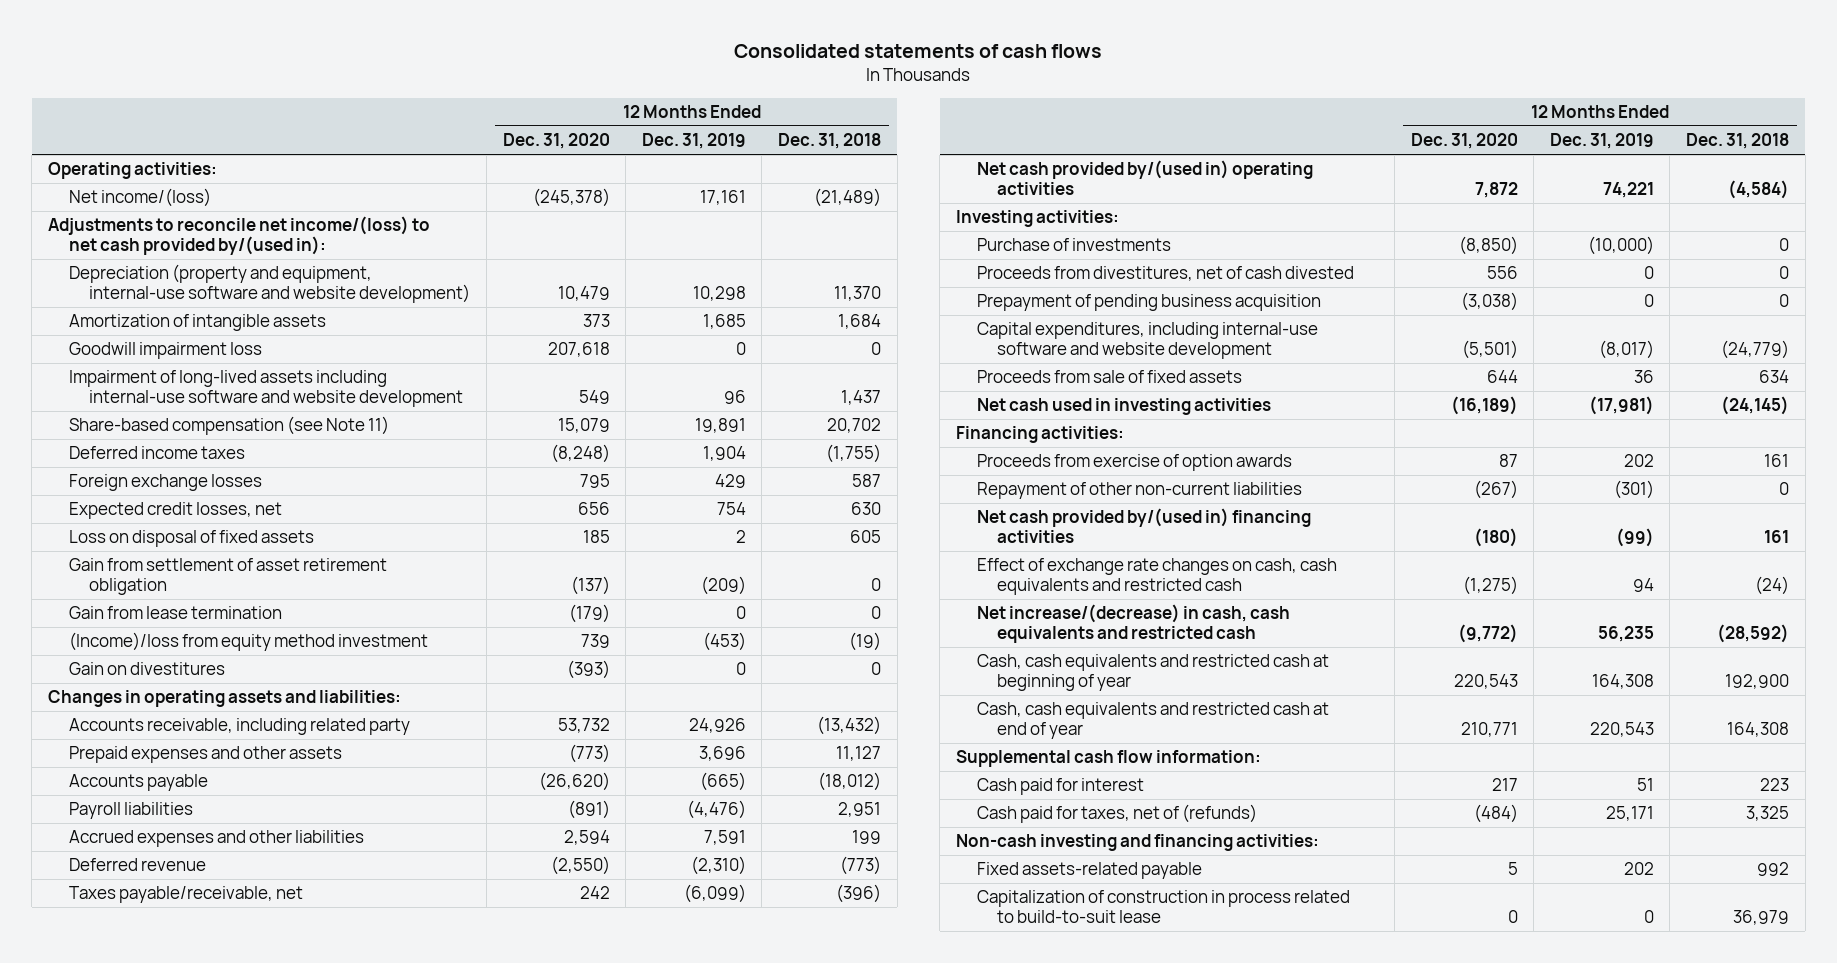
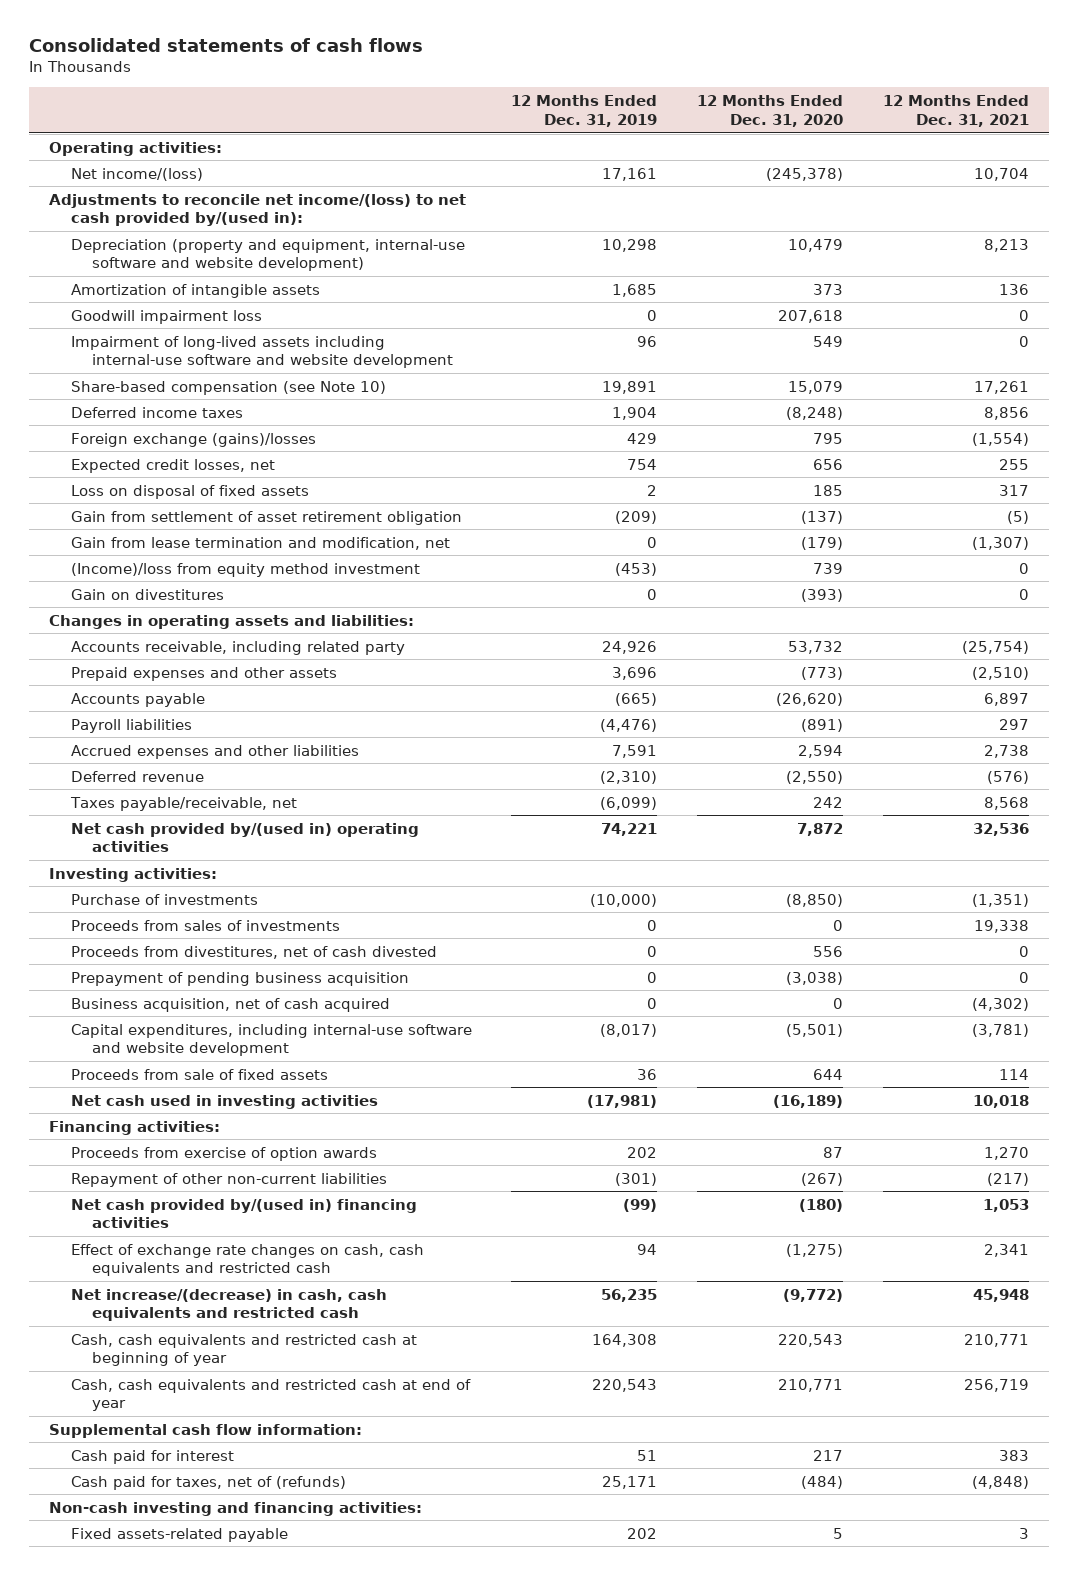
- | 12 Months Ended Dec. 31, 2020 | 12 Months Ended Dec. 31, 2019 | 12 Months Ended Dec. 31, 2018
+ | 12 Months Ended Dec. 31, 2019 | 12 Months Ended Dec. 31, 2020 | 12 Months Ended Dec. 31, 2021
- Share-based compensation (see Note 11) | 15,079 | 19,891 | 20,702
+ Share-based compensation (see Note 10) | 19,891 | 15,079 | 17,261
- Foreign exchange losses | 795 | 429 | 587
+ Foreign exchange (gains)/losses | 429 | 795 | (1,554)
- Gain from lease termination | (179) | 0 | 0
+ Gain from lease termination and modification, net | 0 | (179) | (1,307)
+ Proceeds from sales of investments | 0 | 0 | 19,338
+ Business acquisition, net of cash acquired | 0 | 0 | (4,302)
- Capitalization of construction in process related to build-to-suit lease | 0 | 0 | 36,979

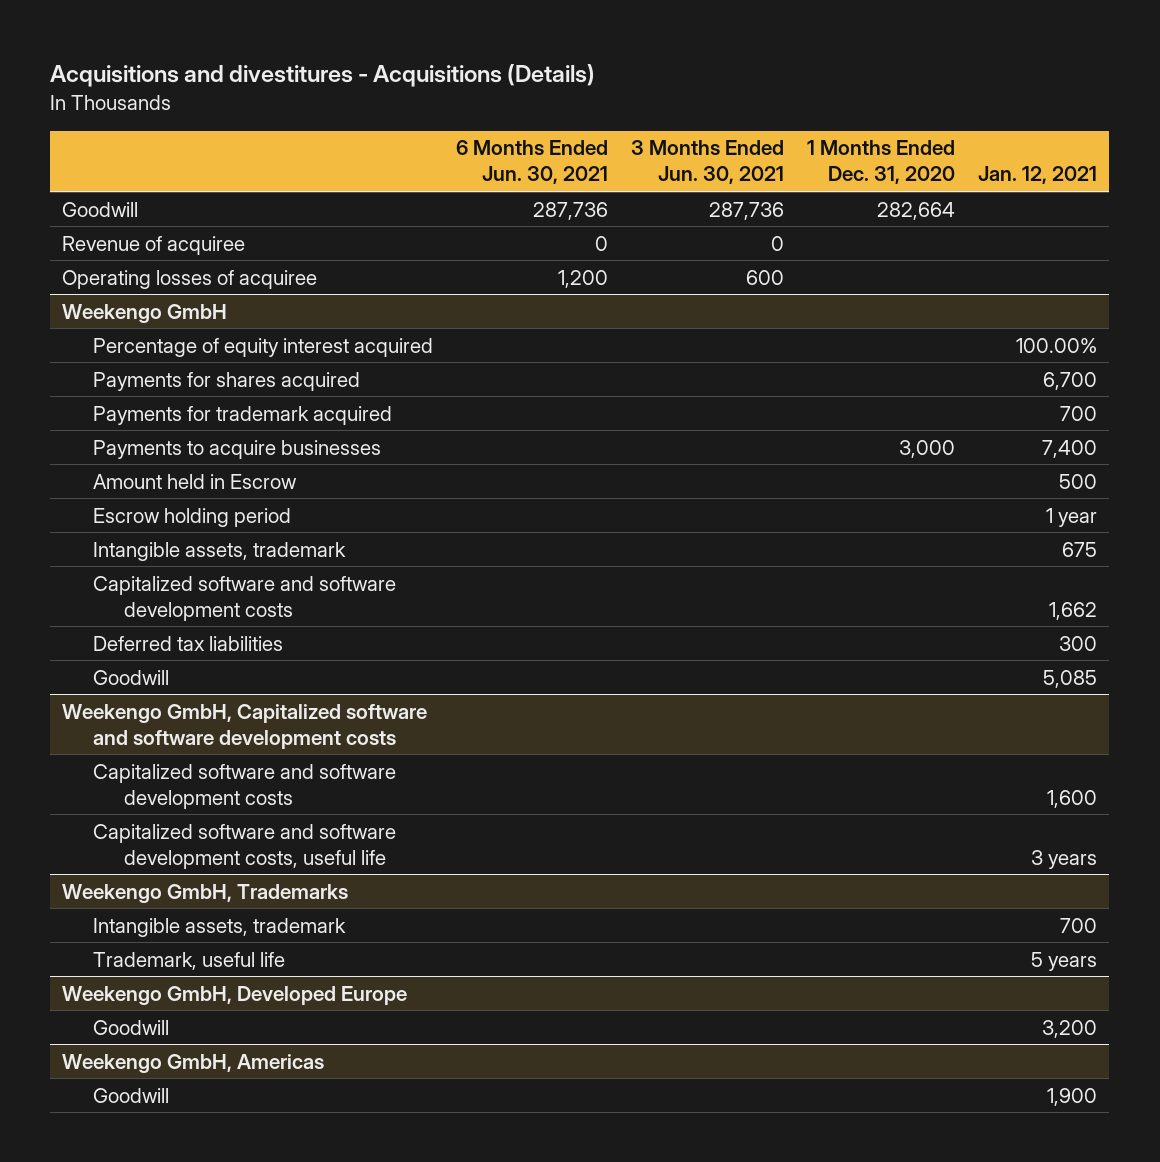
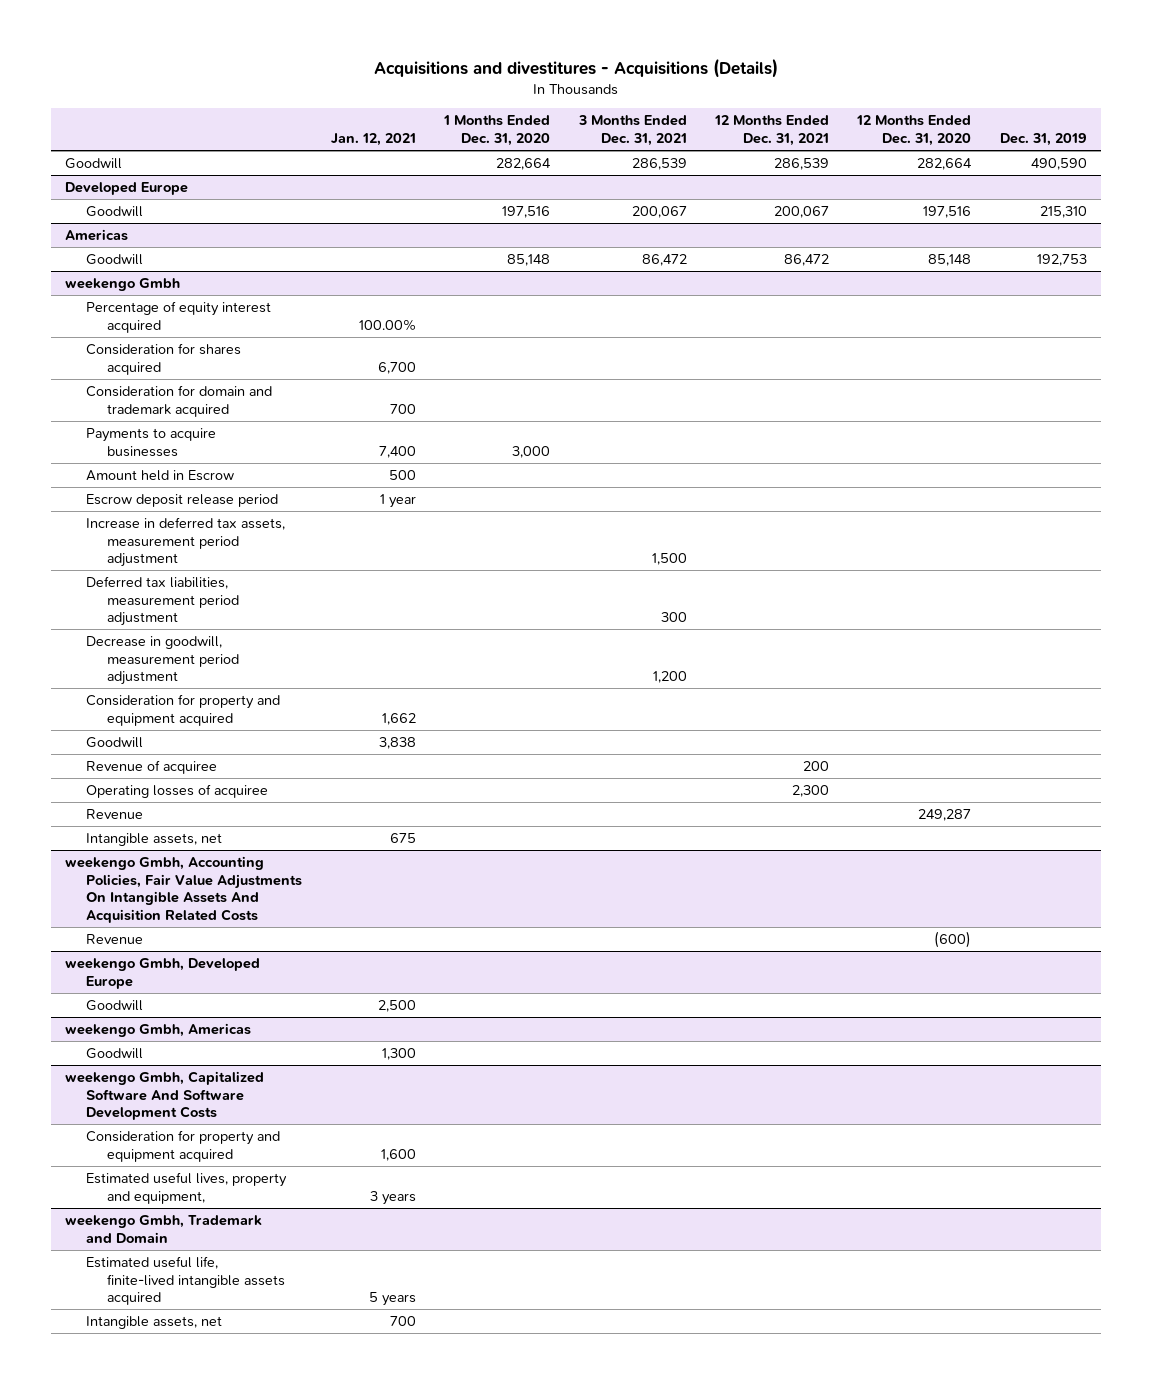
- | 6 Months Ended Jun. 30, 2021 | 3 Months Ended Jun. 30, 2021 | 1 Months Ended Dec. 31, 2020 | Jan. 12, 2021
+ | Jan. 12, 2021 | 1 Months Ended Dec. 31, 2020 | 3 Months Ended Dec. 31, 2021 | 12 Months Ended Dec. 31, 2021 | 12 Months Ended Dec. 31, 2020 | Dec. 31, 2019
- Revenue of acquiree | 0 | 0 | |
- Operating losses of acquiree | 1,200 | 600 | |
- Weekengo GmbH
+ Developed Europe
+ Goodwill | | 197,516 | 200,067 | 200,067 | 197,516 | 215,310
+ Americas
+ Goodwill | | 85,148 | 86,472 | 86,472 | 85,148 | 192,753
+ weekengo Gmbh
- Payments for shares acquired | | | | 6,700
- Payments for trademark acquired | | | | 700
+ Consideration for shares acquired | 6,700 | | | | |
+ Consideration for domain and trademark acquired | 700 | | | | |
- Escrow holding period | | | | 1 year
- Intangible assets, trademark | | | | 675
- Capitalized software and software development costs | | | | 1,662
- Deferred tax liabilities | | | | 300
- Goodwill | | | | 5,085
- Weekengo GmbH, Capitalized software and software development costs
- Capitalized software and software development costs | | | | 1,600
- Capitalized software and software development costs, useful life | | | | 3 years
- Weekengo GmbH, Trademarks
- Intangible assets, trademark | | | | 700
- Trademark, useful life | | | | 5 years
- Weekengo GmbH, Developed Europe
- Goodwill | | | | 3,200
- Weekengo GmbH, Americas
- Goodwill | | | | 1,900
+ Escrow deposit release period | 1 year | | | | |
+ Increase in deferred tax assets, measurement period adjustment | | | 1,500 | | |
+ Deferred tax liabilities, measurement period adjustment | | | 300 | | |
+ Decrease in goodwill, measurement period adjustment | | | 1,200 | | |
+ Consideration for property and equipment acquired | 1,662 | | | | |
+ Goodwill | 3,838 | | | | |
+ Revenue of acquiree | | | | 200 | |
+ Operating losses of acquiree | | | | 2,300 | |
+ Revenue | | | | | 249,287 |
+ Intangible assets, net | 675 | | | | |
+ weekengo Gmbh, Accounting Policies, Fair Value Adjustments On Intangible Assets And Acquisition Related Costs
+ Revenue | | | | | (600) |
+ weekengo Gmbh, Developed Europe
+ Goodwill | 2,500 | | | | |
+ weekengo Gmbh, Americas
+ Goodwill | 1,300 | | | | |
+ weekengo Gmbh, Capitalized Software And Software Development Costs
+ Consideration for property and equipment acquired | 1,600 | | | | |
+ Estimated useful lives, property and equipment, | 3 years | | | | |
+ weekengo Gmbh, Trademark and Domain
+ Estimated useful life, finite-lived intangible assets acquired | 5 years | | | | |
+ Intangible assets, net | 700 | | | | |

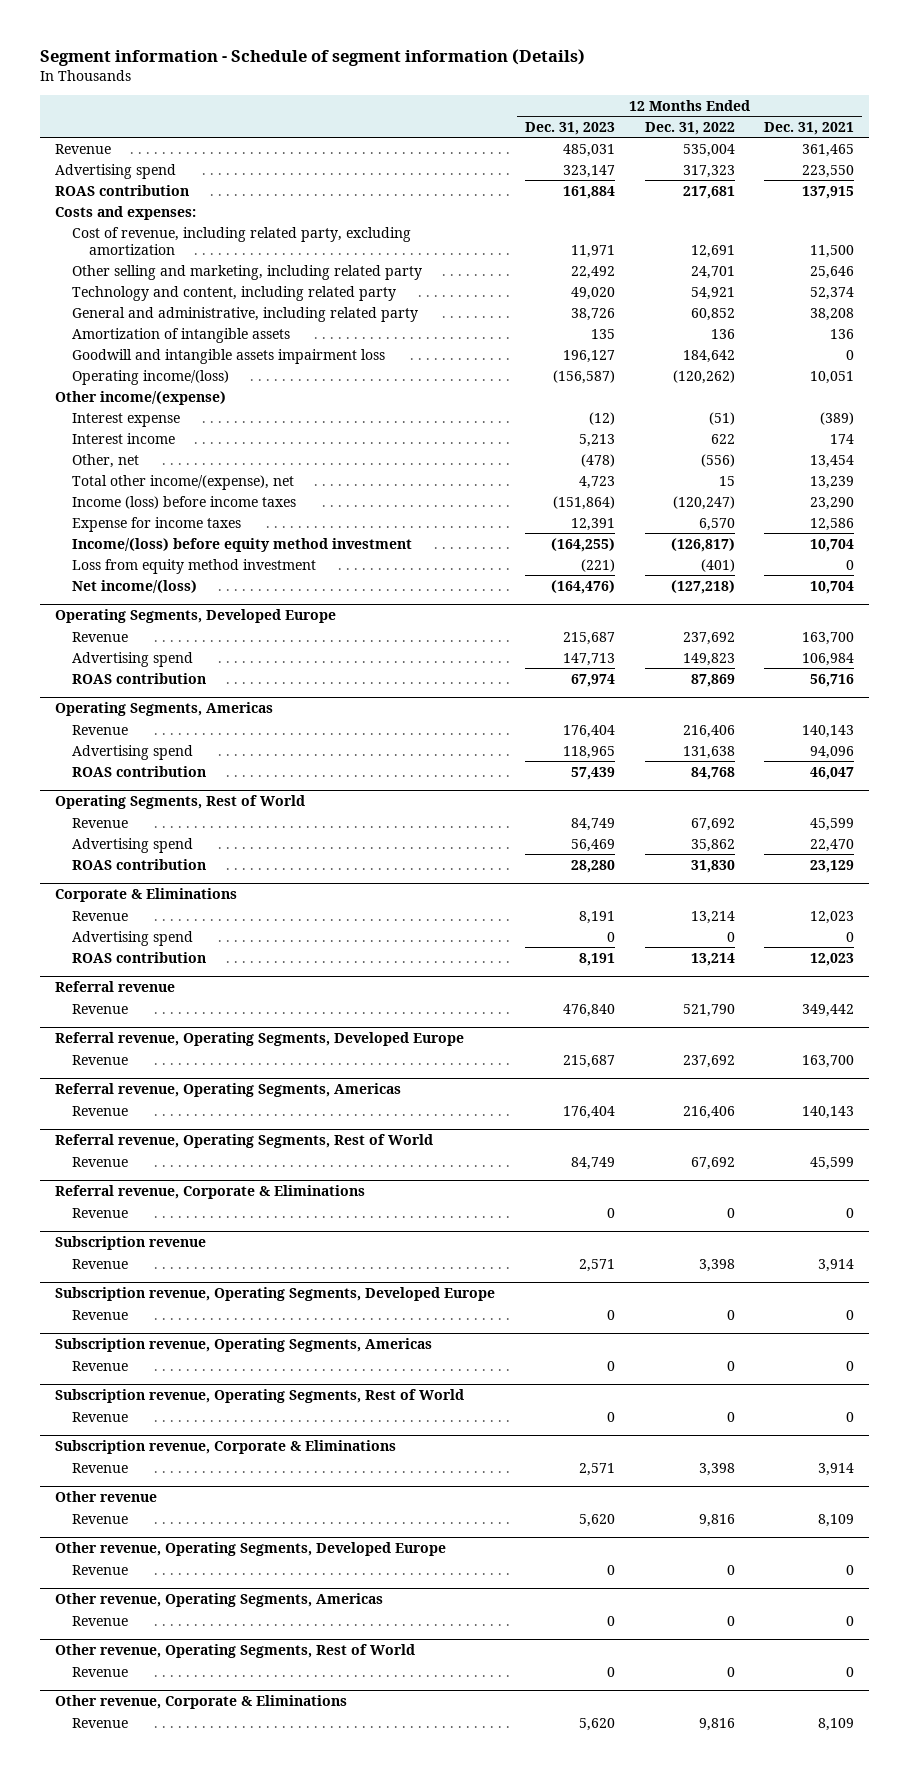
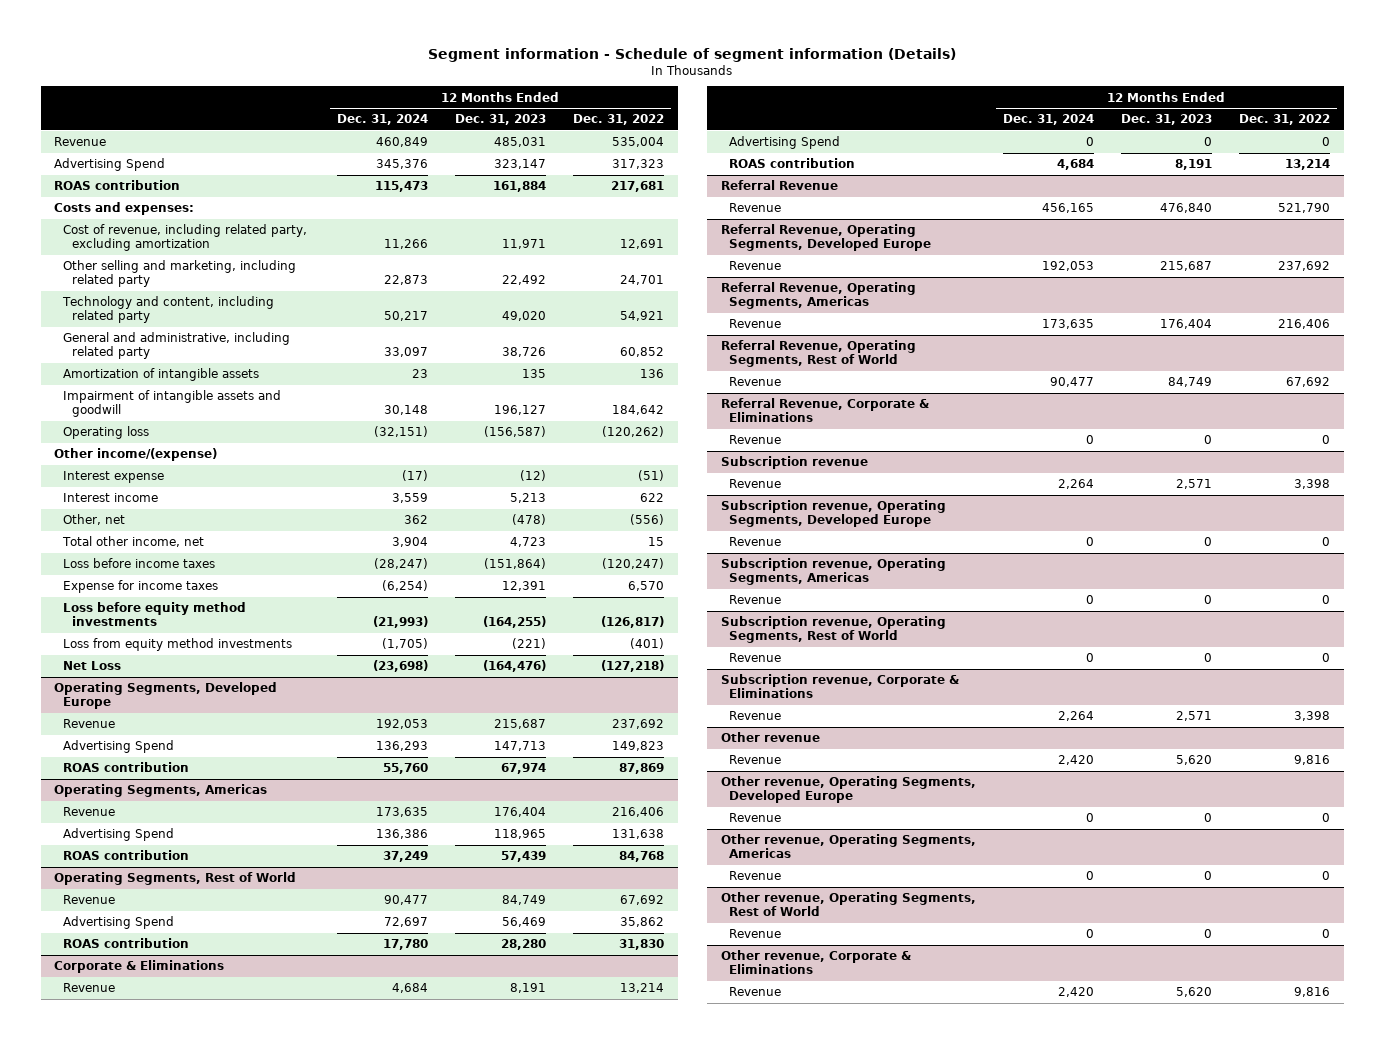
- | 12 Months Ended Dec. 31, 2023 | 12 Months Ended Dec. 31, 2022 | 12 Months Ended Dec. 31, 2021
+ | 12 Months Ended Dec. 31, 2024 | 12 Months Ended Dec. 31, 2023 | 12 Months Ended Dec. 31, 2022
- Advertising spend | 323,147 | 317,323 | 223,550
+ Advertising Spend | 345,376 | 323,147 | 317,323
- Goodwill and intangible assets impairment loss | 196,127 | 184,642 | 0
- Operating income/(loss) | (156,587) | (120,262) | 10,051
+ Impairment of intangible assets and goodwill | 30,148 | 196,127 | 184,642
+ Operating loss | (32,151) | (156,587) | (120,262)
- Total other income/(expense), net | 4,723 | 15 | 13,239
- Income (loss) before income taxes | (151,864) | (120,247) | 23,290
+ Total other income, net | 3,904 | 4,723 | 15
+ Loss before income taxes | (28,247) | (151,864) | (120,247)
- Income/(loss) before equity method investment | (164,255) | (126,817) | 10,704
- Loss from equity method investment | (221) | (401) | 0
- Net income/(loss) | (164,476) | (127,218) | 10,704
+ Loss before equity method investments | (21,993) | (164,255) | (126,817)
+ Loss from equity method investments | (1,705) | (221) | (401)
+ Net Loss | (23,698) | (164,476) | (127,218)
@ Operating Segments, Developed Europe
- Advertising spend | 147,713 | 149,823 | 106,984
+ Advertising Spend | 136,293 | 147,713 | 149,823
@ Operating Segments, Americas
- Advertising spend | 118,965 | 131,638 | 94,096
+ Advertising Spend | 136,386 | 118,965 | 131,638
@ Operating Segments, Rest of World
- Advertising spend | 56,469 | 35,862 | 22,470
+ Advertising Spend | 72,697 | 56,469 | 35,862
@ Corporate & Eliminations
- Advertising spend | 0 | 0 | 0
+ Advertising Spend | 0 | 0 | 0
- Referral revenue
+ Referral Revenue
- Referral revenue, Operating Segments, Developed Europe
+ Referral Revenue, Operating Segments, Developed Europe
- Referral revenue, Operating Segments, Americas
+ Referral Revenue, Operating Segments, Americas
- Referral revenue, Operating Segments, Rest of World
+ Referral Revenue, Operating Segments, Rest of World
- Referral revenue, Corporate & Eliminations
+ Referral Revenue, Corporate & Eliminations

